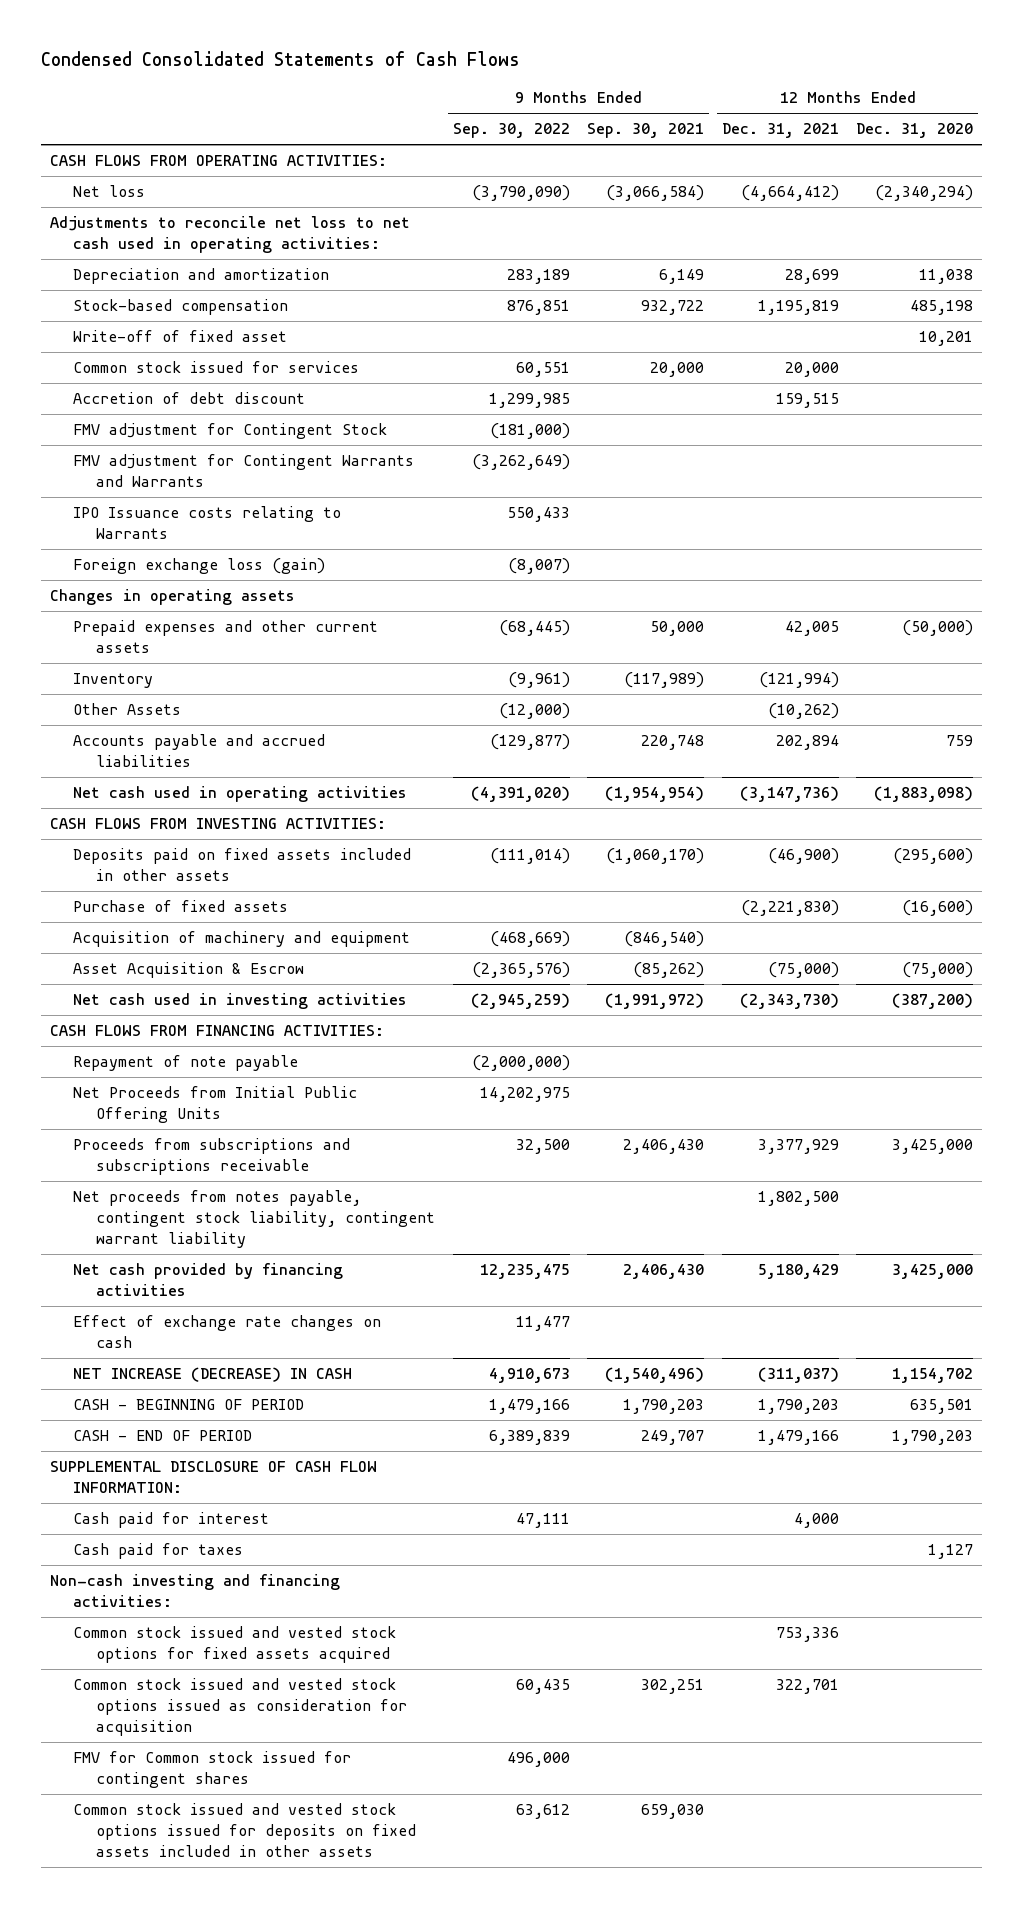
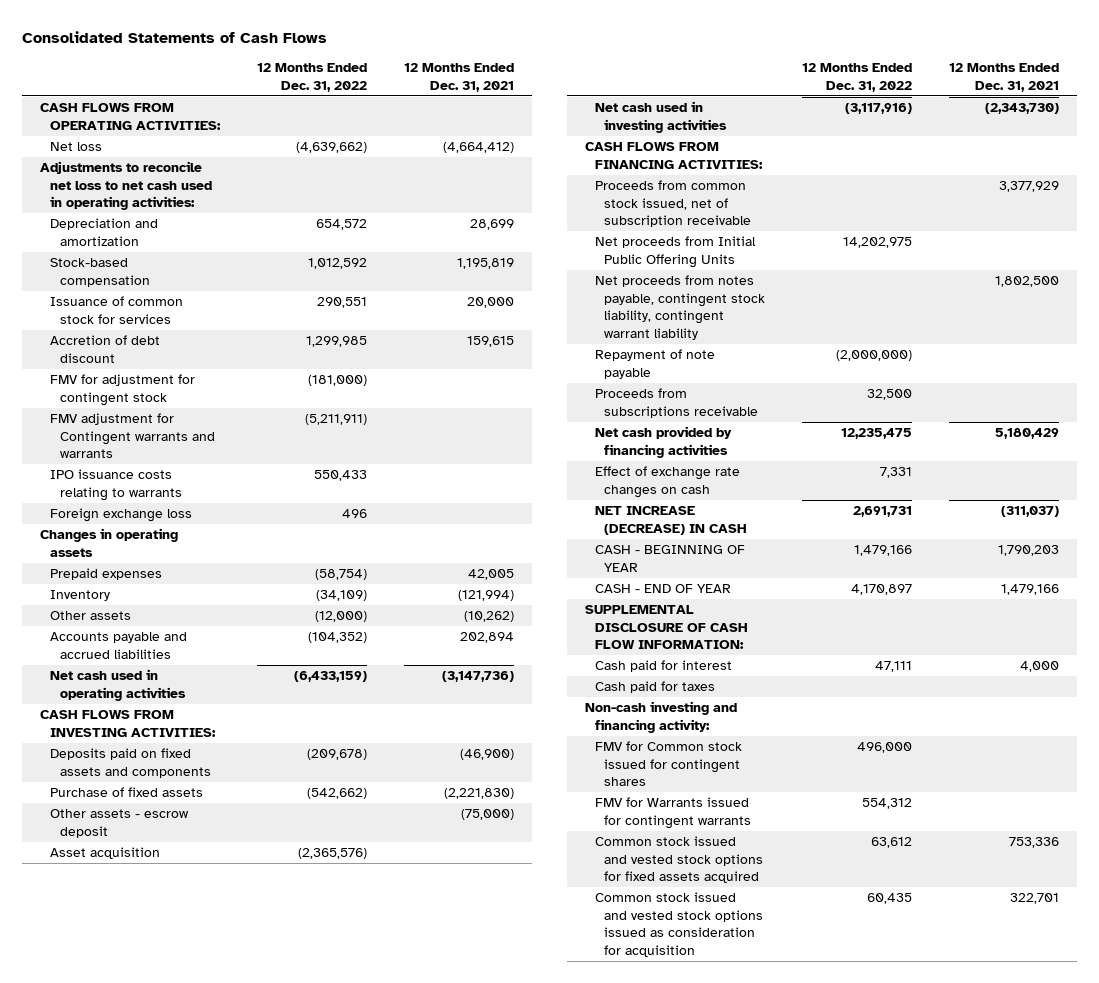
- Condensed Consolidated Statements of Cash Flows
+ Consolidated Statements of Cash Flows
- | 9 Months Ended Sep. 30, 2022 | 9 Months Ended Sep. 30, 2021 | 12 Months Ended Dec. 31, 2021 | 12 Months Ended Dec. 31, 2020
+ | 12 Months Ended Dec. 31, 2022 | 12 Months Ended Dec. 31, 2021
- Write-off of fixed asset | | | | 10,201
- Common stock issued for services | 60,551 | 20,000 | 20,000 |
- Accretion of debt discount | 1,299,985 | | 159,515 |
- FMV adjustment for Contingent Stock | (181,000) | | |
- FMV adjustment for Contingent Warrants and Warrants | (3,262,649) | | |
- IPO Issuance costs relating to Warrants | 550,433 | | |
- Foreign exchange loss (gain) | (8,007) | | |
+ Issuance of common stock for services | 290,551 | 20,000
+ Accretion of debt discount | 1,299,985 | 159,615
+ FMV for adjustment for contingent stock | (181,000) |
+ FMV adjustment for Contingent warrants and warrants | (5,211,911) |
+ IPO issuance costs relating to warrants | 550,433 |
+ Foreign exchange loss | 496 |
- Prepaid expenses and other current assets | (68,445) | 50,000 | 42,005 | (50,000)
+ Prepaid expenses | (58,754) | 42,005
- Other Assets | (12,000) | | (10,262) |
+ Other assets | (12,000) | (10,262)
- Deposits paid on fixed assets included in other assets | (111,014) | (1,060,170) | (46,900) | (295,600)
+ Deposits paid on fixed assets and components | (209,678) | (46,900)
- Acquisition of machinery and equipment | (468,669) | (846,540) | |
- Asset Acquisition & Escrow | (2,365,576) | (85,262) | (75,000) | (75,000)
+ Other assets - escrow deposit | | (75,000)
+ Asset acquisition | (2,365,576) |
- Net Proceeds from Initial Public Offering Units | 14,202,975 | | |
- Proceeds from subscriptions and subscriptions receivable | 32,500 | 2,406,430 | 3,377,929 | 3,425,000
+ Proceeds from common stock issued, net of subscription receivable | | 3,377,929
+ Net proceeds from Initial Public Offering Units | 14,202,975 |
moved down: Repayment of note payable | (2,000,000) |
+ Proceeds from subscriptions receivable | 32,500 |
- CASH - BEGINNING OF PERIOD | 1,479,166 | 1,790,203 | 1,790,203 | 635,501
- CASH - END OF PERIOD | 6,389,839 | 249,707 | 1,479,166 | 1,790,203
+ CASH - BEGINNING OF YEAR | 1,479,166 | 1,790,203
+ CASH - END OF YEAR | 4,170,897 | 1,479,166
- Non-cash investing and financing activities:
+ Non-cash investing and financing activity:
moved up: FMV for Common stock issued for contingent shares | 496,000 |
+ FMV for Warrants issued for contingent warrants | 554,312 |
- Common stock issued and vested stock options issued for deposits on fixed assets included in other assets | 63,612 | 659,030 | |

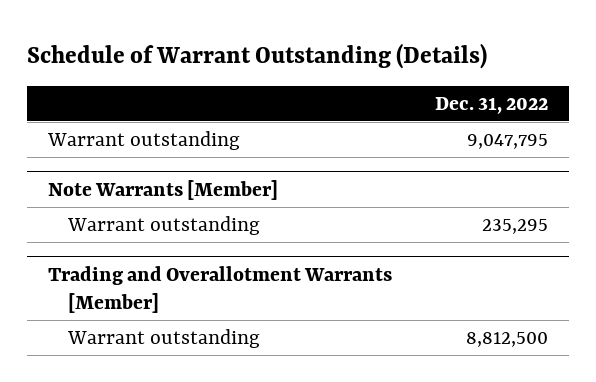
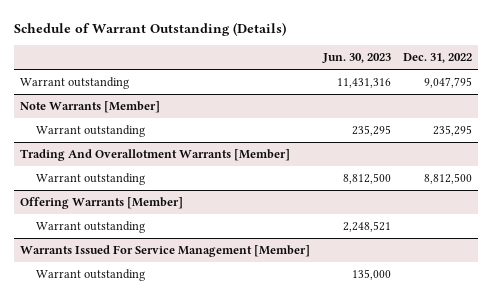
- | Dec. 31, 2022
+ | Jun. 30, 2023 | Dec. 31, 2022
- Trading and Overallotment Warrants [Member]
+ Trading And Overallotment Warrants [Member]
+ Offering Warrants [Member]
+ Warrant outstanding | 2,248,521 |
+ Warrants Issued For Service Management [Member]
+ Warrant outstanding | 135,000 |

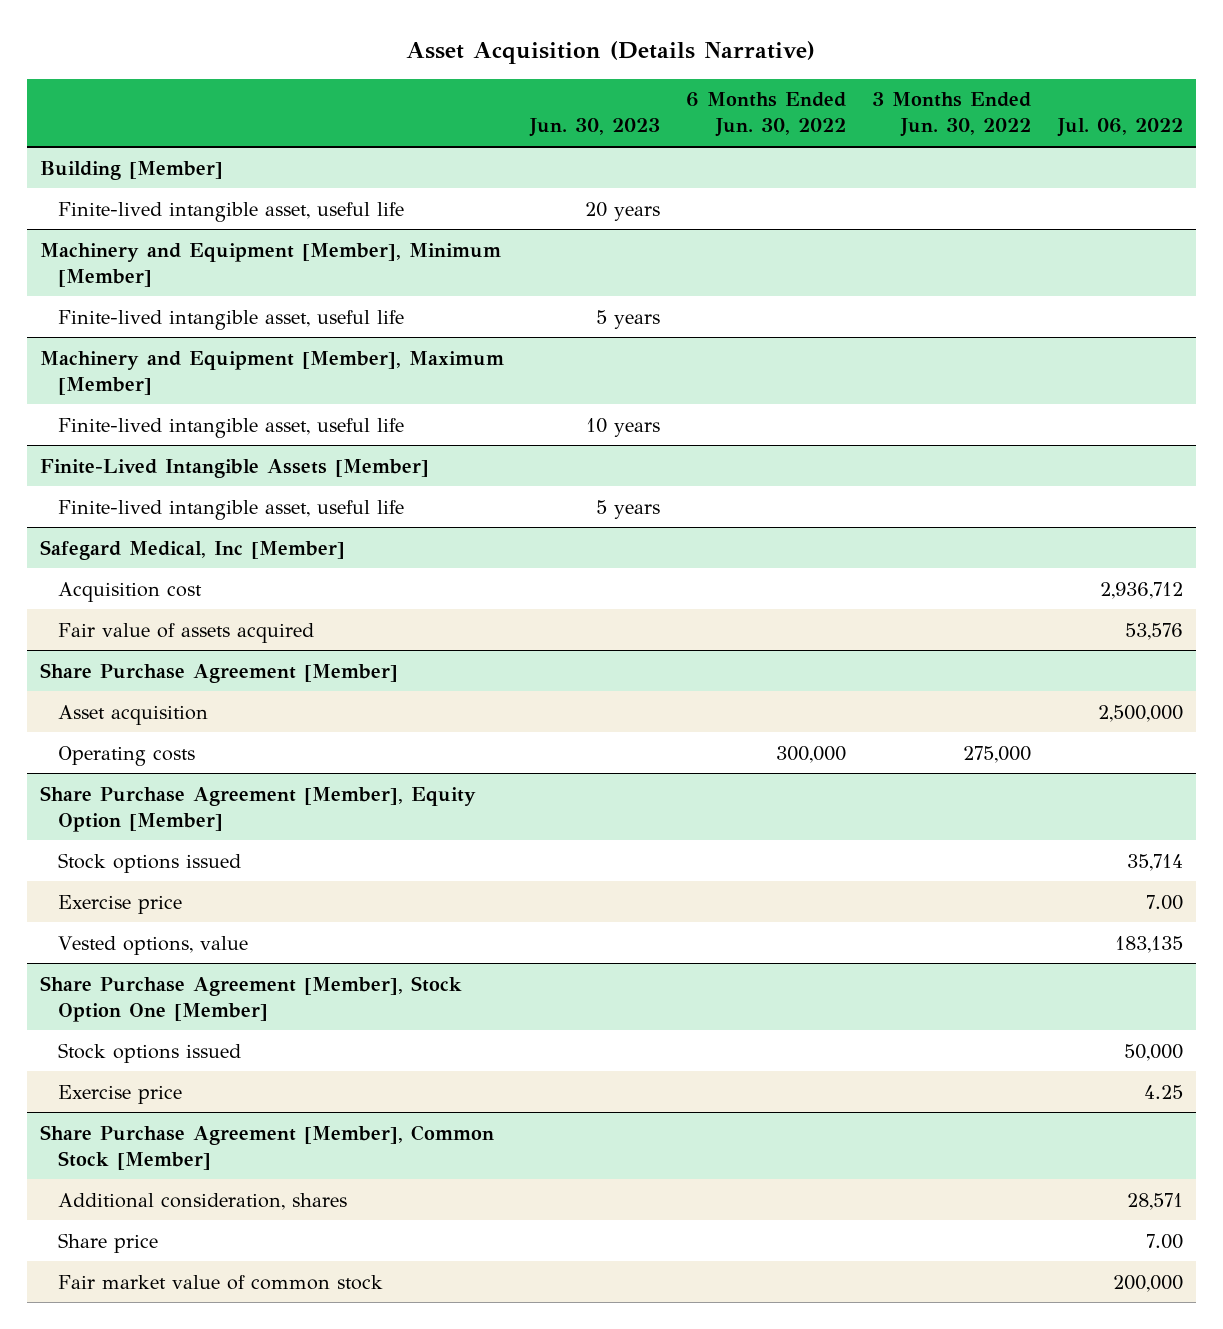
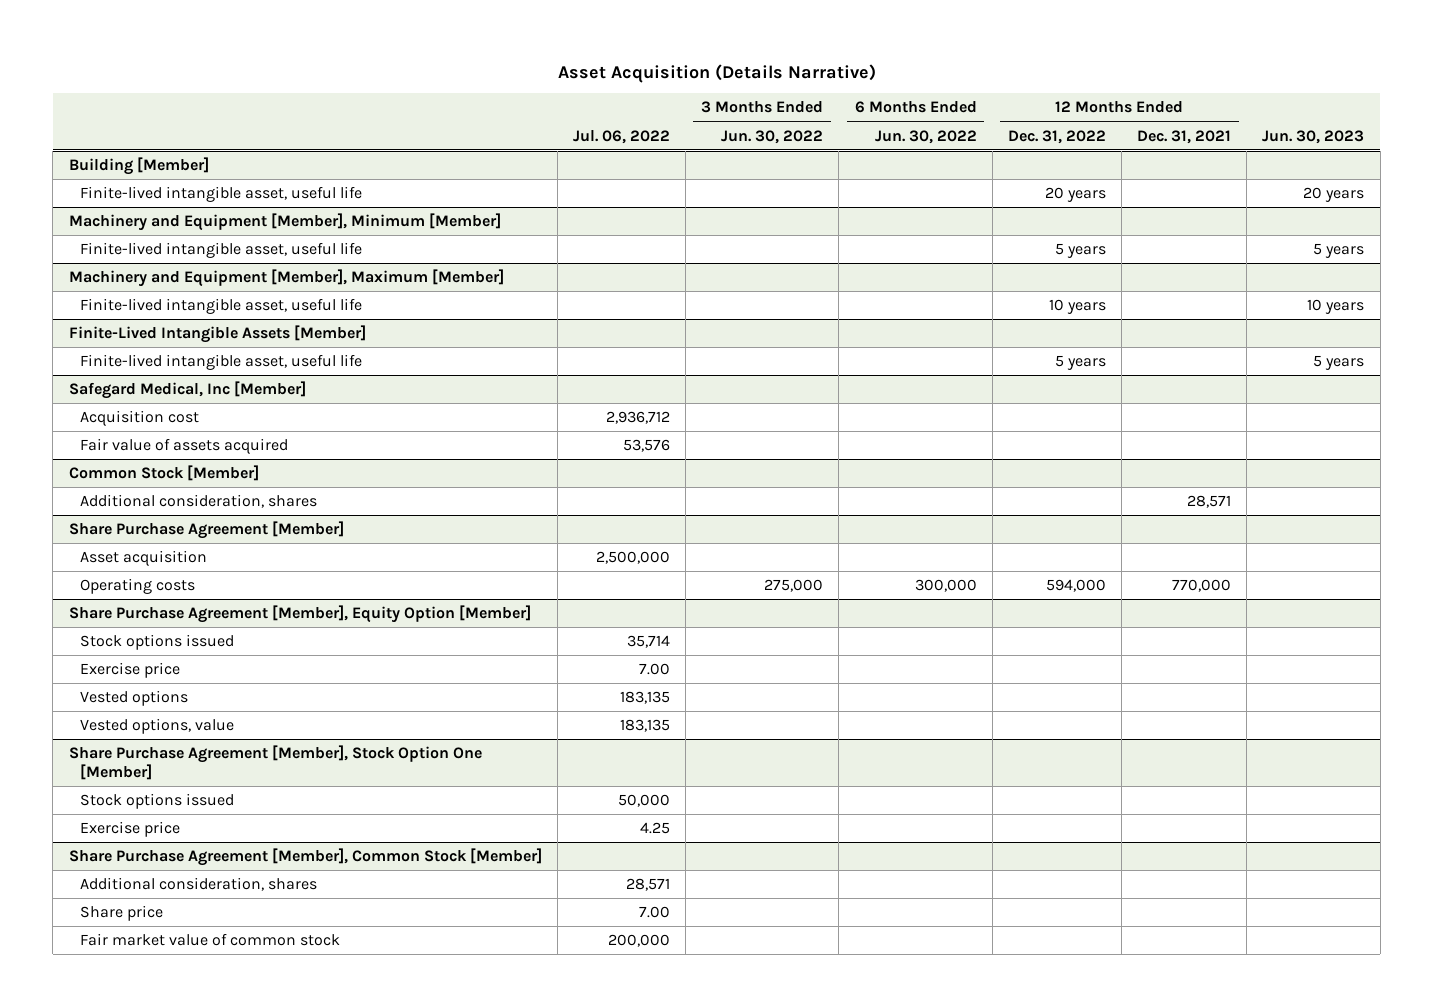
- | Jun. 30, 2023 | 6 Months Ended Jun. 30, 2022 | 3 Months Ended Jun. 30, 2022 | Jul. 06, 2022
+ | Jul. 06, 2022 | 3 Months Ended Jun. 30, 2022 | 6 Months Ended Jun. 30, 2022 | 12 Months Ended Dec. 31, 2022 | 12 Months Ended Dec. 31, 2021 | Jun. 30, 2023
+ Common Stock [Member]
+ Additional consideration, shares | | | | | 28,571 |
@ Share Purchase Agreement [Member], Equity Option [Member]
+ Vested options | 183,135 | | | | |

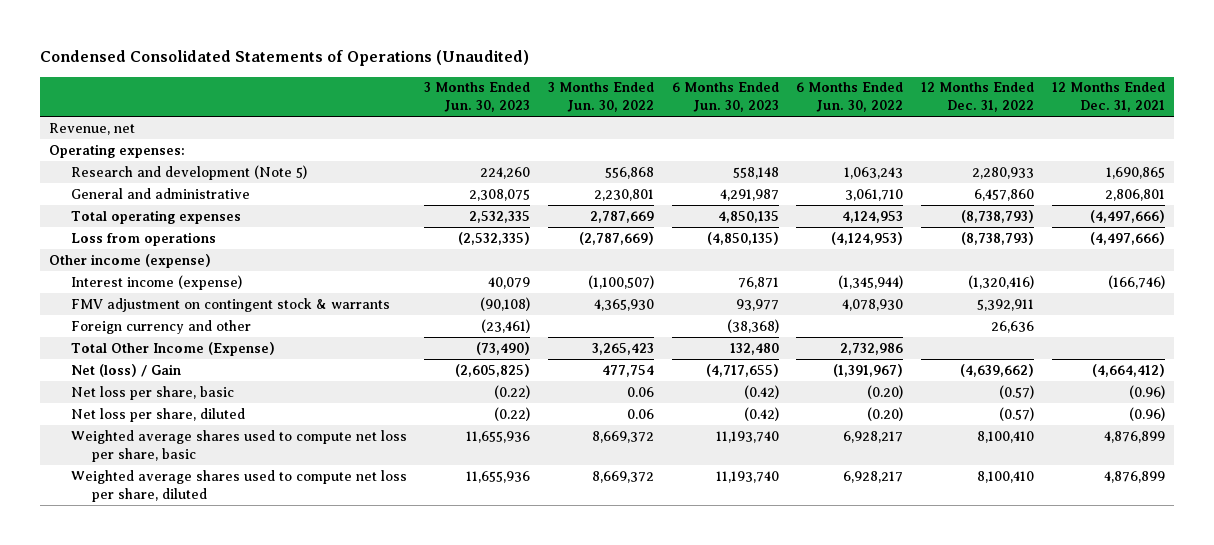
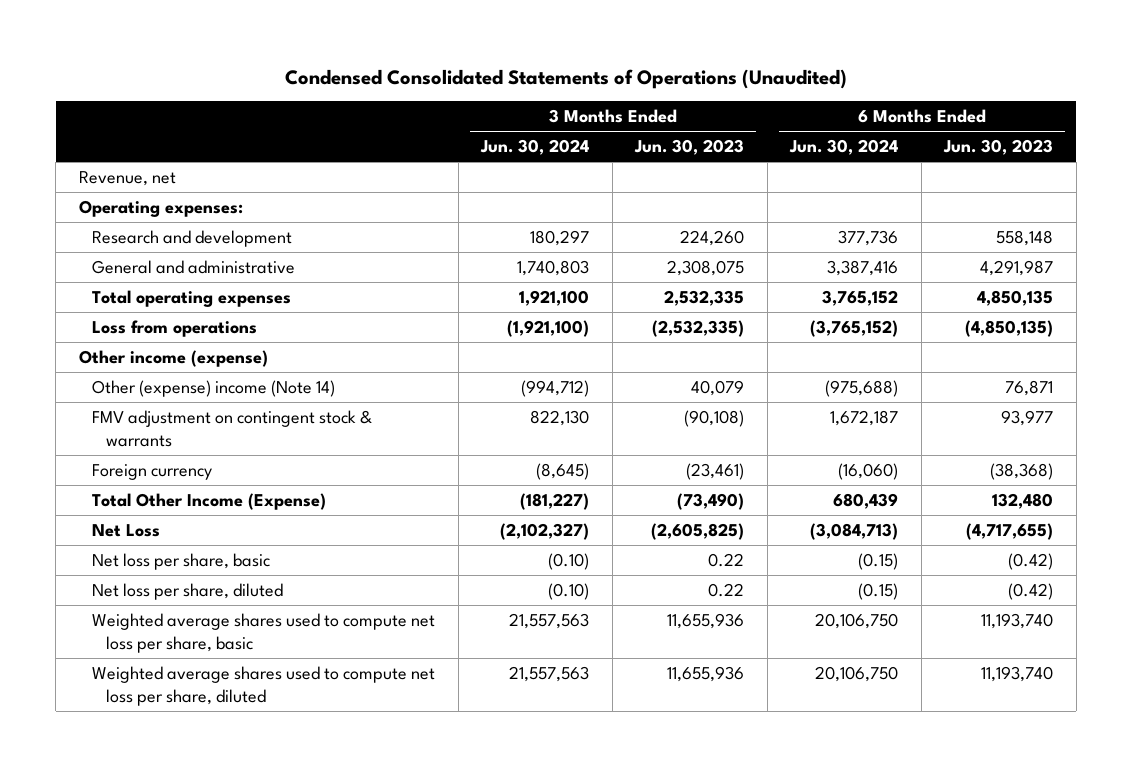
- | 3 Months Ended Jun. 30, 2023 | 3 Months Ended Jun. 30, 2022 | 6 Months Ended Jun. 30, 2023 | 6 Months Ended Jun. 30, 2022 | 12 Months Ended Dec. 31, 2022 | 12 Months Ended Dec. 31, 2021
+ | 3 Months Ended Jun. 30, 2024 | 3 Months Ended Jun. 30, 2023 | 6 Months Ended Jun. 30, 2024 | 6 Months Ended Jun. 30, 2023
- Research and development (Note 5) | 224,260 | 556,868 | 558,148 | 1,063,243 | 2,280,933 | 1,690,865
+ Research and development | 180,297 | 224,260 | 377,736 | 558,148
- Interest income (expense) | 40,079 | (1,100,507) | 76,871 | (1,345,944) | (1,320,416) | (166,746)
+ Other (expense) income (Note 14) | (994,712) | 40,079 | (975,688) | 76,871
- Foreign currency and other | (23,461) | | (38,368) | | 26,636 |
+ Foreign currency | (8,645) | (23,461) | (16,060) | (38,368)
- Net (loss) / Gain | (2,605,825) | 477,754 | (4,717,655) | (1,391,967) | (4,639,662) | (4,664,412)
- Net loss per share, basic | (0.22) | 0.06 | (0.42) | (0.20) | (0.57) | (0.96)
- Net loss per share, diluted | (0.22) | 0.06 | (0.42) | (0.20) | (0.57) | (0.96)
+ Net Loss | (2,102,327) | (2,605,825) | (3,084,713) | (4,717,655)
+ Net loss per share, basic | (0.10) | 0.22 | (0.15) | (0.42)
+ Net loss per share, diluted | (0.10) | 0.22 | (0.15) | (0.42)

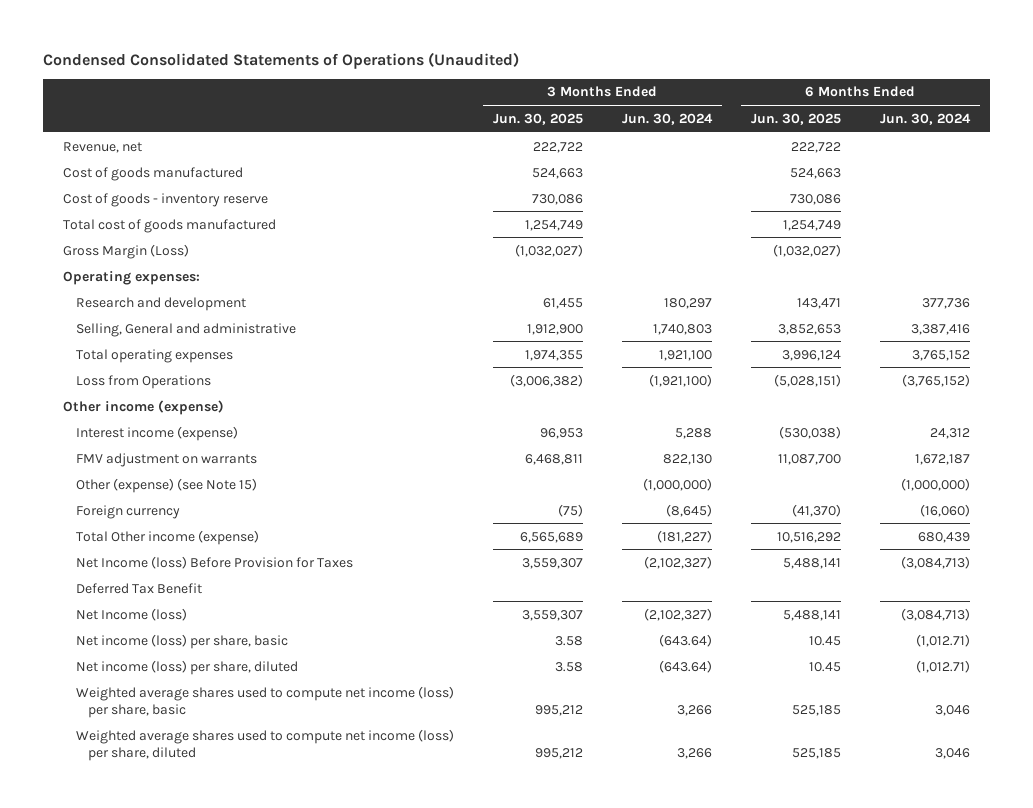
- | 3 Months Ended Jun. 30, 2024 | 3 Months Ended Jun. 30, 2023 | 6 Months Ended Jun. 30, 2024 | 6 Months Ended Jun. 30, 2023
+ | 3 Months Ended Jun. 30, 2025 | 3 Months Ended Jun. 30, 2024 | 6 Months Ended Jun. 30, 2025 | 6 Months Ended Jun. 30, 2024
+ Cost of goods manufactured | 524,663 | | 524,663 |
+ Cost of goods - inventory reserve | 730,086 | | 730,086 |
+ Total cost of goods manufactured | 1,254,749 | | 1,254,749 |
+ Gross Margin (Loss) | (1,032,027) | | (1,032,027) |
- General and administrative | 1,740,803 | 2,308,075 | 3,387,416 | 4,291,987
+ Selling, General and administrative | 1,912,900 | 1,740,803 | 3,852,653 | 3,387,416
- Loss from operations | (1,921,100) | (2,532,335) | (3,765,152) | (4,850,135)
+ Loss from Operations | (3,006,382) | (1,921,100) | (5,028,151) | (3,765,152)
- Other (expense) income (Note 14) | (994,712) | 40,079 | (975,688) | 76,871
- FMV adjustment on contingent stock & warrants | 822,130 | (90,108) | 1,672,187 | 93,977
+ Interest income (expense) | 96,953 | 5,288 | (530,038) | 24,312
+ FMV adjustment on warrants | 6,468,811 | 822,130 | 11,087,700 | 1,672,187
+ Other (expense) (see Note 15) | | (1,000,000) | | (1,000,000)
- Total Other Income (Expense) | (181,227) | (73,490) | 680,439 | 132,480
- Net Loss | (2,102,327) | (2,605,825) | (3,084,713) | (4,717,655)
- Net loss per share, basic | (0.10) | 0.22 | (0.15) | (0.42)
- Net loss per share, diluted | (0.10) | 0.22 | (0.15) | (0.42)
- Weighted average shares used to compute net loss per share, basic | 21,557,563 | 11,655,936 | 20,106,750 | 11,193,740
- Weighted average shares used to compute net loss per share, diluted | 21,557,563 | 11,655,936 | 20,106,750 | 11,193,740
+ Total Other income (expense) | 6,565,689 | (181,227) | 10,516,292 | 680,439
+ Net Income (loss) Before Provision for Taxes | 3,559,307 | (2,102,327) | 5,488,141 | (3,084,713)
+ Deferred Tax Benefit
+ Net Income (loss) | 3,559,307 | (2,102,327) | 5,488,141 | (3,084,713)
+ Net income (loss) per share, basic | 3.58 | (643.64) | 10.45 | (1,012.71)
+ Net income (loss) per share, diluted | 3.58 | (643.64) | 10.45 | (1,012.71)
+ Weighted average shares used to compute net income (loss) per share, basic | 995,212 | 3,266 | 525,185 | 3,046
+ Weighted average shares used to compute net income (loss) per share, diluted | 995,212 | 3,266 | 525,185 | 3,046

